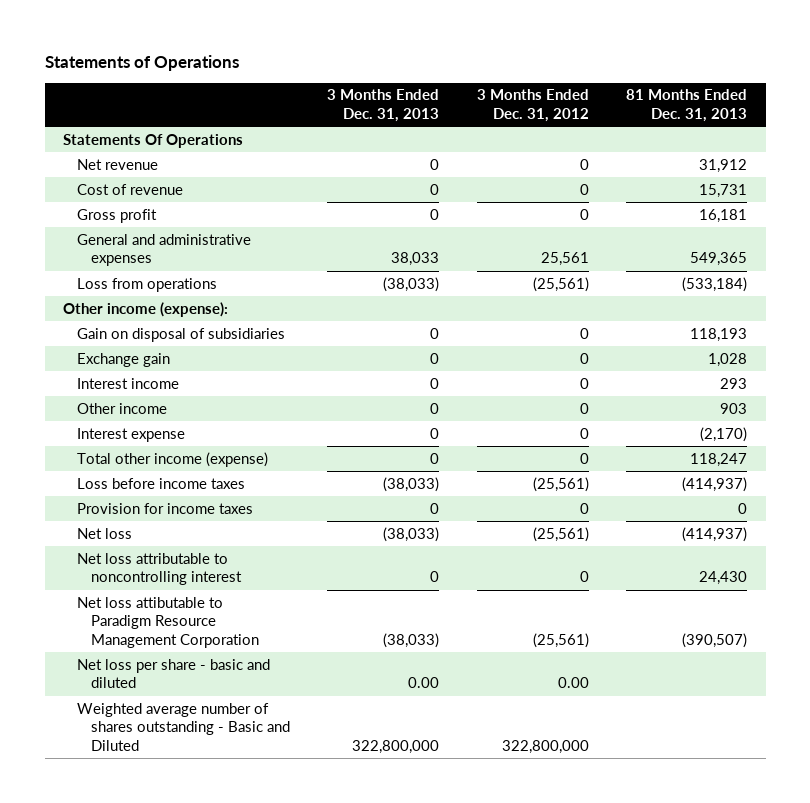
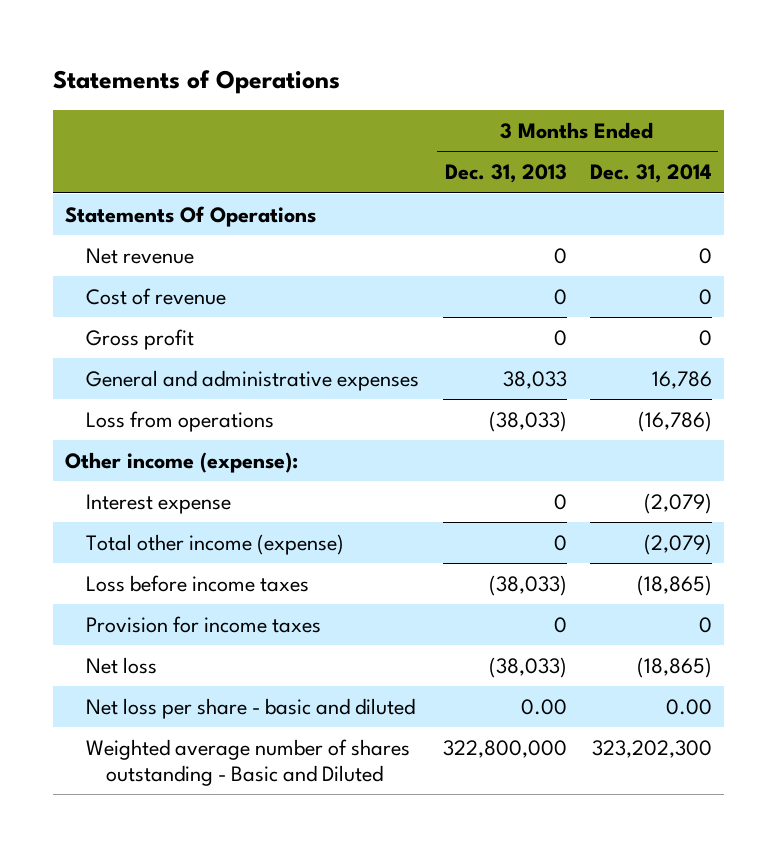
- | 3 Months Ended Dec. 31, 2013 | 3 Months Ended Dec. 31, 2012 | 81 Months Ended Dec. 31, 2013
+ | 3 Months Ended Dec. 31, 2013 | 3 Months Ended Dec. 31, 2014
- Gain on disposal of subsidiaries | 0 | 0 | 118,193
- Exchange gain | 0 | 0 | 1,028
- Interest income | 0 | 0 | 293
- Other income | 0 | 0 | 903
- Net loss attributable to noncontrolling interest | 0 | 0 | 24,430
- Net loss attibutable to Paradigm Resource Management Corporation | (38,033) | (25,561) | (390,507)

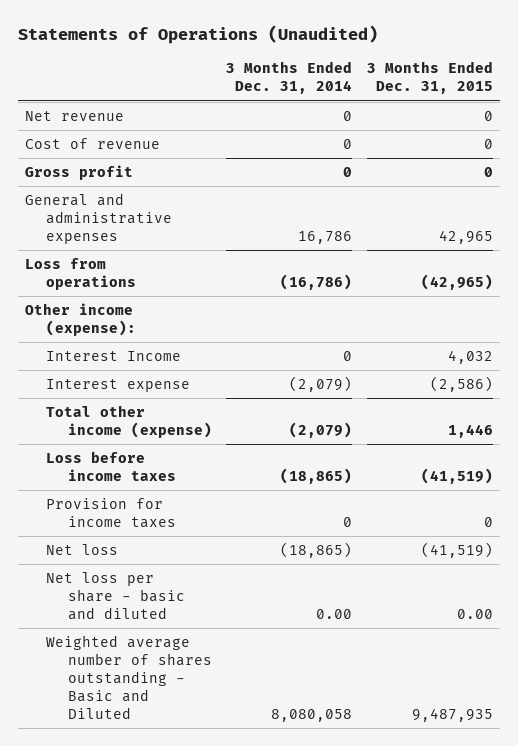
- Statements of Operations
+ Statements of Operations (Unaudited)
- | 3 Months Ended Dec. 31, 2013 | 3 Months Ended Dec. 31, 2014
+ | 3 Months Ended Dec. 31, 2014 | 3 Months Ended Dec. 31, 2015
- Statements Of Operations
+ Interest Income | 0 | 4,032
- Weighted average number of shares outstanding - Basic and Diluted | 322,800,000 | 323,202,300
+ Weighted average number of shares outstanding - Basic and Diluted | 8,080,058 | 9,487,935

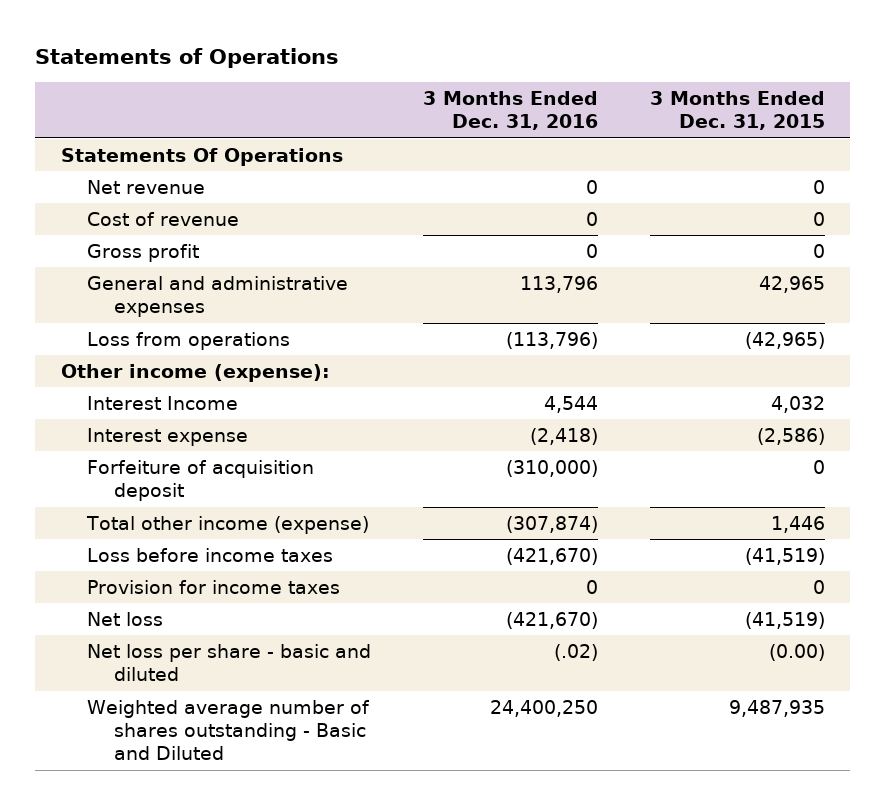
- Statements of Operations (Unaudited)
+ Statements of Operations
- | 3 Months Ended Dec. 31, 2014 | 3 Months Ended Dec. 31, 2015
+ | 3 Months Ended Dec. 31, 2016 | 3 Months Ended Dec. 31, 2015
+ Statements Of Operations
+ Forfeiture of acquisition deposit | (310,000) | 0
- Net loss per share - basic and diluted | 0.00 | 0.00
+ Net loss per share - basic and diluted | (.02) | (0.00)

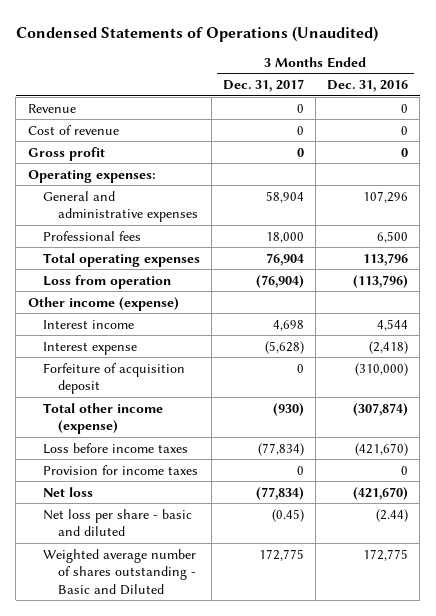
- Statements of Operations
+ Condensed Statements of Operations (Unaudited)
- | 3 Months Ended Dec. 31, 2016 | 3 Months Ended Dec. 31, 2015
+ | 3 Months Ended Dec. 31, 2017 | 3 Months Ended Dec. 31, 2016
- Statements Of Operations
- Net revenue | 0 | 0
+ Revenue | 0 | 0
- General and administrative expenses | 113,796 | 42,965
- Loss from operations | (113,796) | (42,965)
- Other income (expense):
- Interest Income | 4,544 | 4,032
+ Operating expenses:
+ General and administrative expenses | 58,904 | 107,296
+ Professional fees | 18,000 | 6,500
+ Total operating expenses | 76,904 | 113,796
+ Loss from operation | (76,904) | (113,796)
+ Other income (expense)
+ Interest income | 4,698 | 4,544
- Net loss per share - basic and diluted | (.02) | (0.00)
- Weighted average number of shares outstanding - Basic and Diluted | 24,400,250 | 9,487,935
+ Net loss per share - basic and diluted | (0.45) | (2.44)
+ Weighted average number of shares outstanding - Basic and Diluted | 172,775 | 172,775

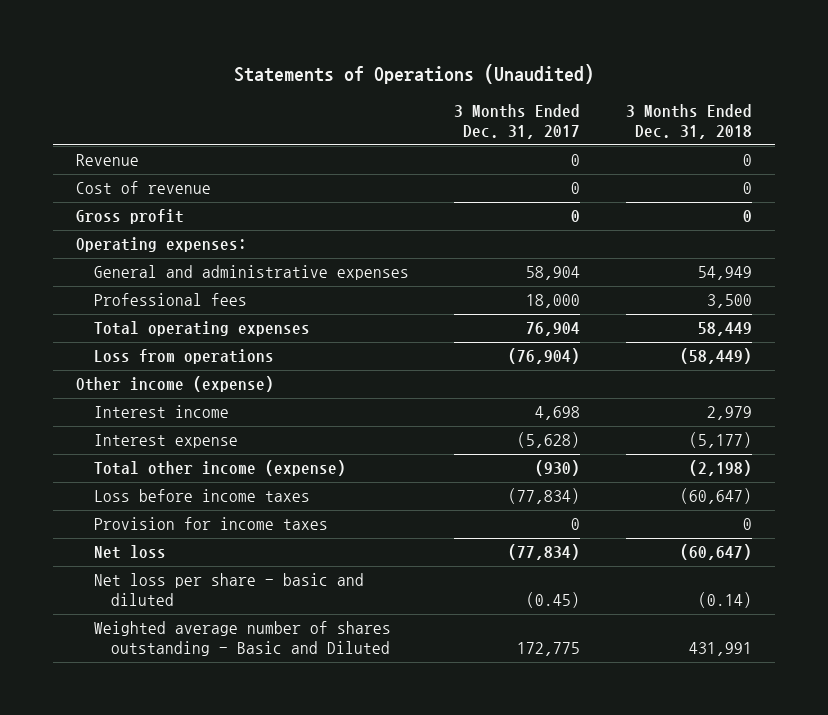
- Condensed Statements of Operations (Unaudited)
+ Statements of Operations (Unaudited)
- | 3 Months Ended Dec. 31, 2017 | 3 Months Ended Dec. 31, 2016
+ | 3 Months Ended Dec. 31, 2017 | 3 Months Ended Dec. 31, 2018
- Loss from operation | (76,904) | (113,796)
+ Loss from operations | (76,904) | (58,449)
- Forfeiture of acquisition deposit | 0 | (310,000)

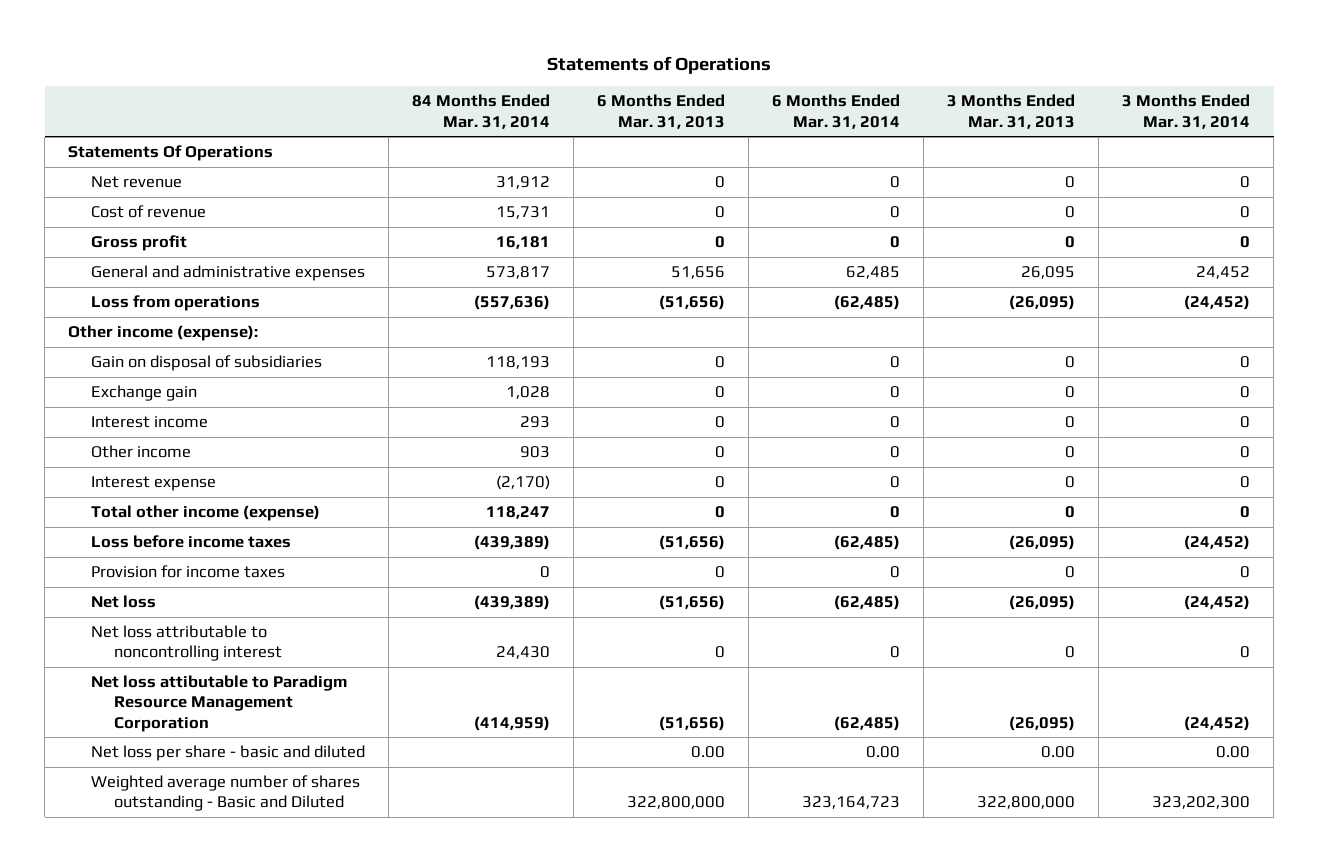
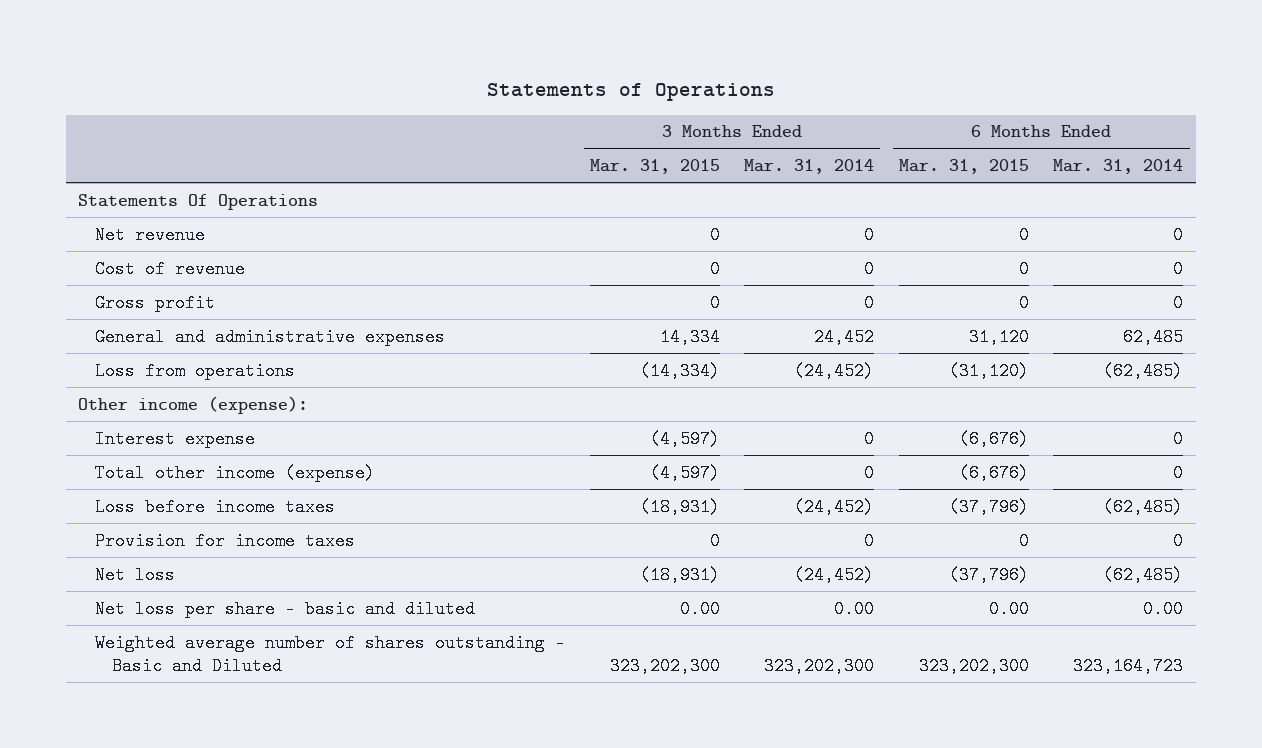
- | 84 Months Ended Mar. 31, 2014 | 6 Months Ended Mar. 31, 2013 | 6 Months Ended Mar. 31, 2014 | 3 Months Ended Mar. 31, 2013 | 3 Months Ended Mar. 31, 2014
+ | 3 Months Ended Mar. 31, 2015 | 3 Months Ended Mar. 31, 2014 | 6 Months Ended Mar. 31, 2015 | 6 Months Ended Mar. 31, 2014
- Gain on disposal of subsidiaries | 118,193 | 0 | 0 | 0 | 0
- Exchange gain | 1,028 | 0 | 0 | 0 | 0
- Interest income | 293 | 0 | 0 | 0 | 0
- Other income | 903 | 0 | 0 | 0 | 0
- Net loss attributable to noncontrolling interest | 24,430 | 0 | 0 | 0 | 0
- Net loss attibutable to Paradigm Resource Management Corporation | (414,959) | (51,656) | (62,485) | (26,095) | (24,452)

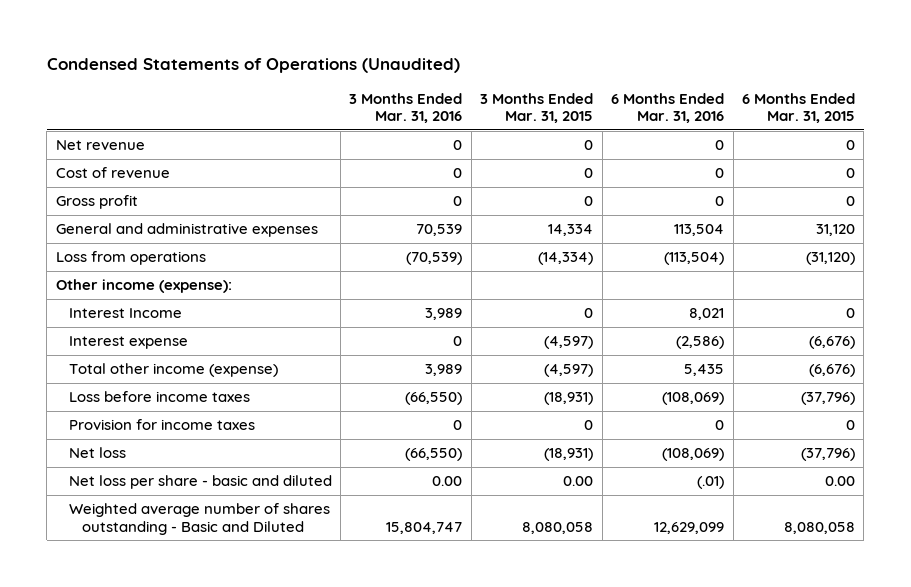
- Statements of Operations
+ Condensed Statements of Operations (Unaudited)
- | 3 Months Ended Mar. 31, 2015 | 3 Months Ended Mar. 31, 2014 | 6 Months Ended Mar. 31, 2015 | 6 Months Ended Mar. 31, 2014
+ | 3 Months Ended Mar. 31, 2016 | 3 Months Ended Mar. 31, 2015 | 6 Months Ended Mar. 31, 2016 | 6 Months Ended Mar. 31, 2015
- Statements Of Operations
+ Interest Income | 3,989 | 0 | 8,021 | 0
- Weighted average number of shares outstanding - Basic and Diluted | 323,202,300 | 323,202,300 | 323,202,300 | 323,164,723
+ Weighted average number of shares outstanding - Basic and Diluted | 15,804,747 | 8,080,058 | 12,629,099 | 8,080,058

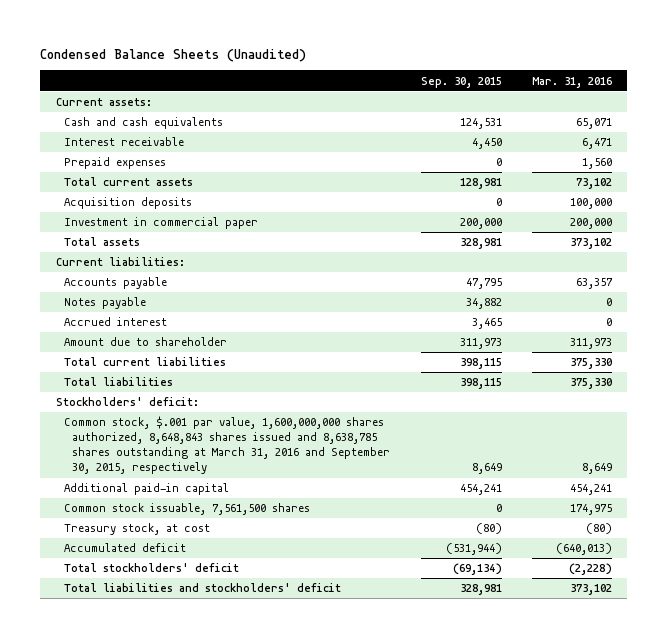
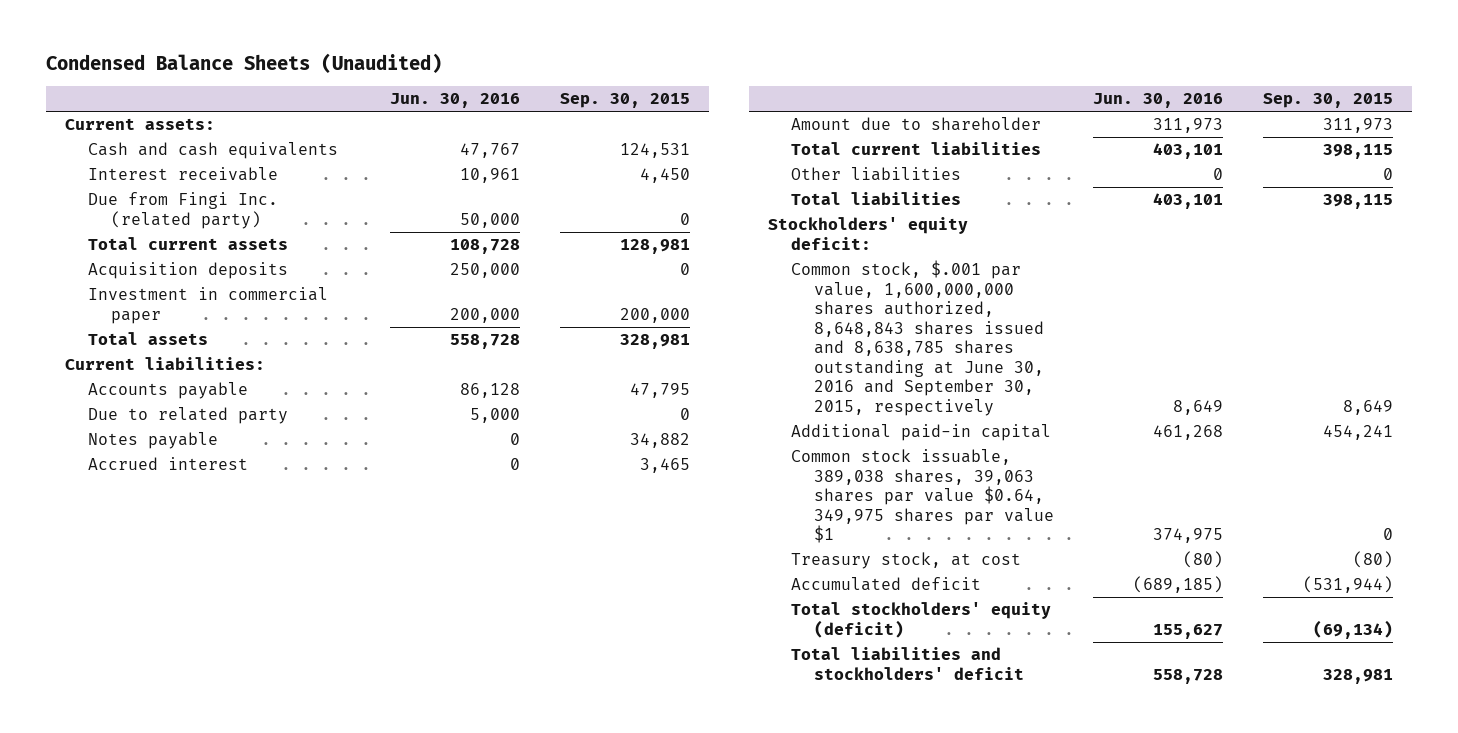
- | Sep. 30, 2015 | Mar. 31, 2016
+ | Jun. 30, 2016 | Sep. 30, 2015
- Prepaid expenses | 0 | 1,560
+ Due from Fingi Inc. (related party) | 50,000 | 0
+ Due to related party | 5,000 | 0
+ Other liabilities | 0 | 0
- Stockholders' deficit:
- Common stock, $.001 par value, 1,600,000,000 shares authorized, 8,648,843 shares issued and 8,638,785 shares outstanding at March 31, 2016 and September 30, 2015, respectively | 8,649 | 8,649
+ Stockholders' equity deficit:
+ Common stock, $.001 par value, 1,600,000,000 shares authorized, 8,648,843 shares issued and 8,638,785 shares outstanding at June 30, 2016 and September 30, 2015, respectively | 8,649 | 8,649
- Common stock issuable, 7,561,500 shares | 0 | 174,975
+ Common stock issuable, 389,038 shares, 39,063 shares par value $0.64, 349,975 shares par value $1 | 374,975 | 0
- Total stockholders' deficit | (69,134) | (2,228)
+ Total stockholders' equity (deficit) | 155,627 | (69,134)

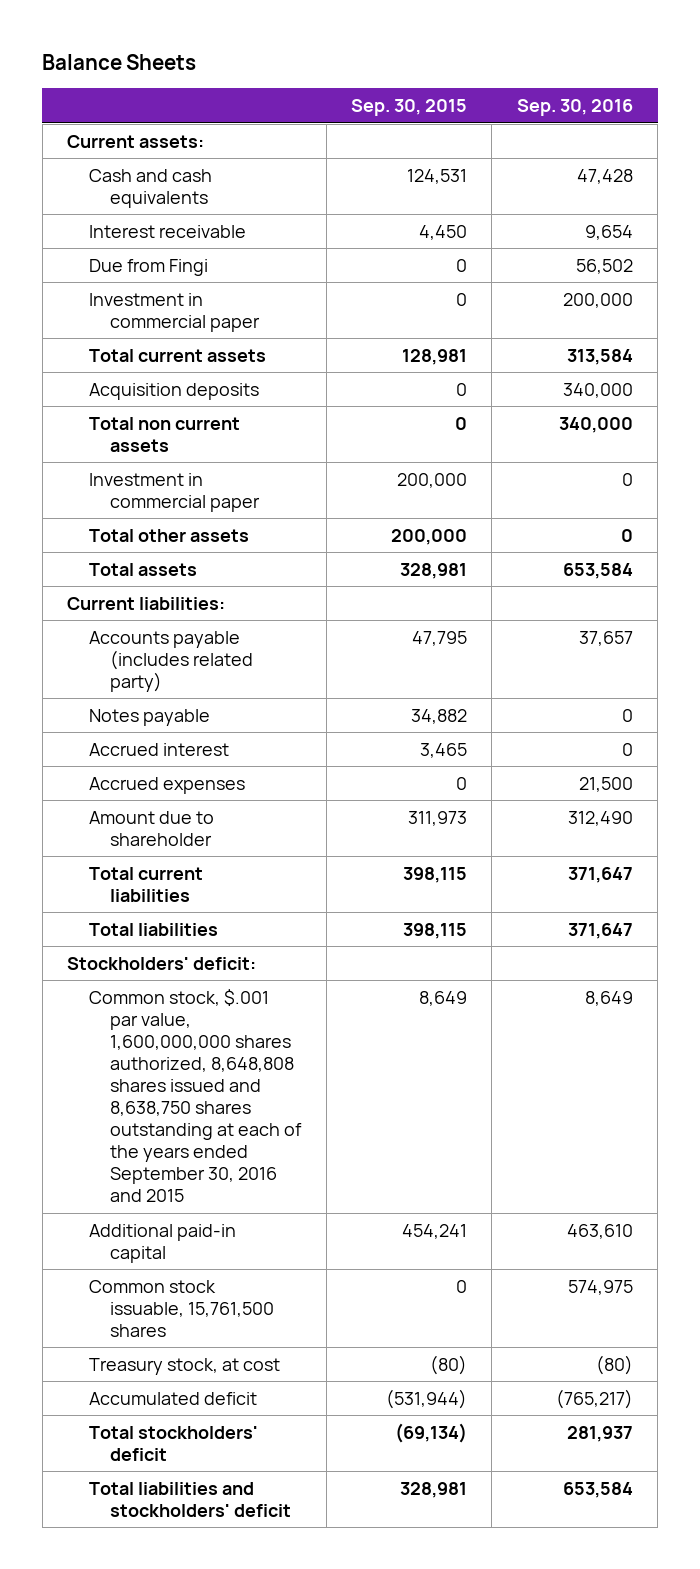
- Condensed Balance Sheets (Unaudited)
+ Balance Sheets
- | Jun. 30, 2016 | Sep. 30, 2015
+ | Sep. 30, 2015 | Sep. 30, 2016
- Due from Fingi Inc. (related party) | 50,000 | 0
+ Due from Fingi | 0 | 56,502
+ Investment in commercial paper | 0 | 200,000
+ Total non current assets | 0 | 340,000
+ Total other assets | 200,000 | 0
- Accounts payable | 86,128 | 47,795
- Due to related party | 5,000 | 0
+ Accounts payable (includes related party) | 47,795 | 37,657
+ Accrued expenses | 0 | 21,500
- Other liabilities | 0 | 0
- Stockholders' equity deficit:
- Common stock, $.001 par value, 1,600,000,000 shares authorized, 8,648,843 shares issued and 8,638,785 shares outstanding at June 30, 2016 and September 30, 2015, respectively | 8,649 | 8,649
+ Stockholders' deficit:
+ Common stock, $.001 par value, 1,600,000,000 shares authorized, 8,648,808 shares issued and 8,638,750 shares outstanding at each of the years ended September 30, 2016 and 2015 | 8,649 | 8,649
- Common stock issuable, 389,038 shares, 39,063 shares par value $0.64, 349,975 shares par value $1 | 374,975 | 0
+ Common stock issuable, 15,761,500 shares | 0 | 574,975
- Total stockholders' equity (deficit) | 155,627 | (69,134)
+ Total stockholders' deficit | (69,134) | 281,937

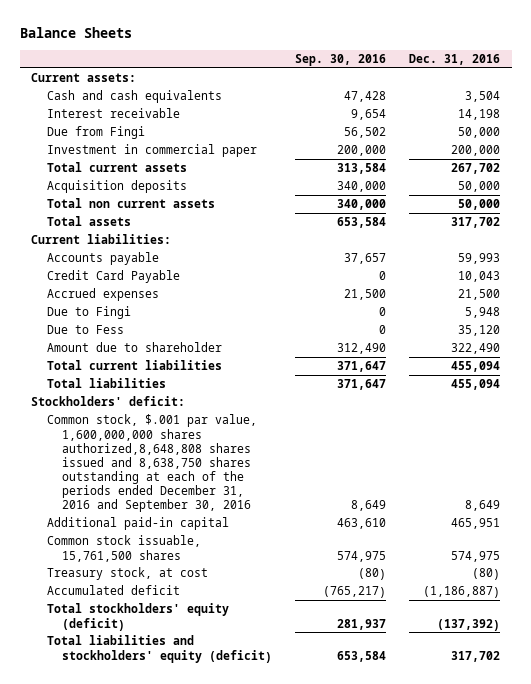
- | Sep. 30, 2015 | Sep. 30, 2016
+ | Sep. 30, 2016 | Dec. 31, 2016
- Investment in commercial paper | 200,000 | 0
- Total other assets | 200,000 | 0
- Accounts payable (includes related party) | 47,795 | 37,657
- Notes payable | 34,882 | 0
- Accrued interest | 3,465 | 0
+ Accounts payable | 37,657 | 59,993
+ Credit Card Payable | 0 | 10,043
+ Due to Fingi | 0 | 5,948
+ Due to Fess | 0 | 35,120
- Common stock, $.001 par value, 1,600,000,000 shares authorized, 8,648,808 shares issued and 8,638,750 shares outstanding at each of the years ended September 30, 2016 and 2015 | 8,649 | 8,649
+ Common stock, $.001 par value, 1,600,000,000 shares authorized,8,648,808 shares issued and 8,638,750 shares outstanding at each of the periods ended December 31, 2016 and September 30, 2016 | 8,649 | 8,649
- Total stockholders' deficit | (69,134) | 281,937
- Total liabilities and stockholders' deficit | 328,981 | 653,584
+ Total stockholders' equity (deficit) | 281,937 | (137,392)
+ Total liabilities and stockholders' equity (deficit) | 653,584 | 317,702

